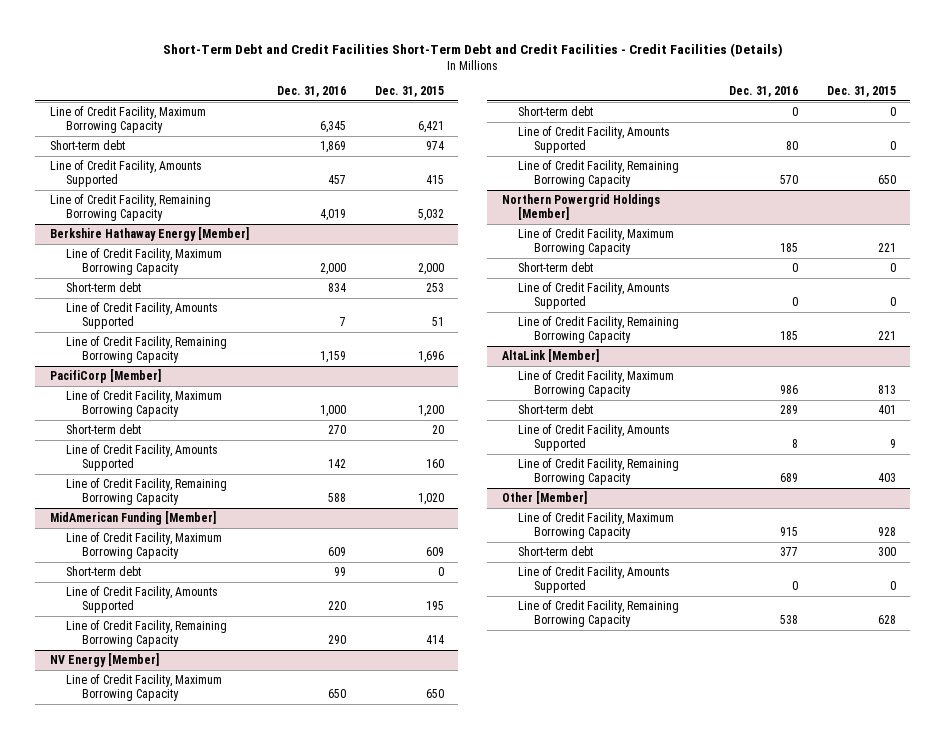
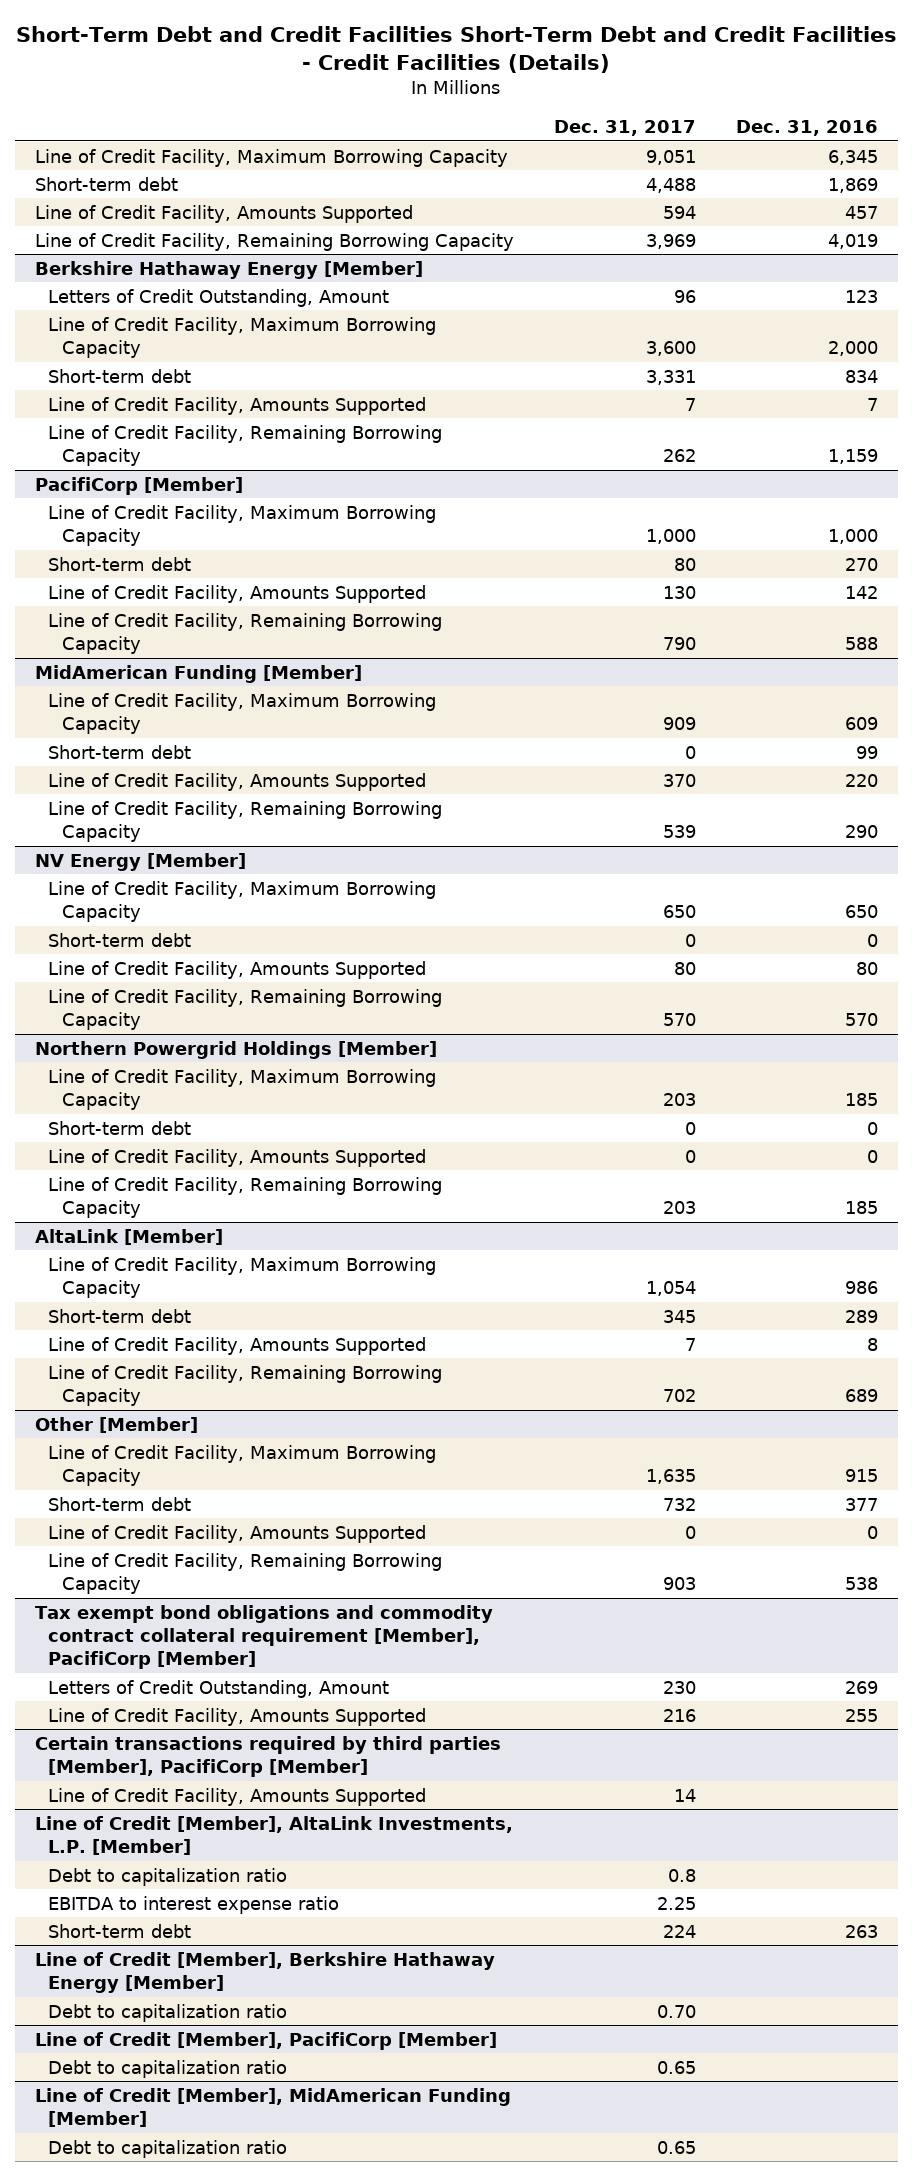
- | Dec. 31, 2016 | Dec. 31, 2015
+ | Dec. 31, 2017 | Dec. 31, 2016
@ Berkshire Hathaway Energy [Member]
+ Letters of Credit Outstanding, Amount | 96 | 123
+ Tax exempt bond obligations and commodity contract collateral requirement [Member], PacifiCorp [Member]
+ Letters of Credit Outstanding, Amount | 230 | 269
+ Line of Credit Facility, Amounts Supported | 216 | 255
+ Certain transactions required by third parties [Member], PacifiCorp [Member]
+ Line of Credit Facility, Amounts Supported | 14 |
+ Line of Credit [Member], AltaLink Investments, L.P. [Member]
+ Debt to capitalization ratio | 0.8 |
+ EBITDA to interest expense ratio | 2.25 |
+ Short-term debt | 224 | 263
+ Line of Credit [Member], Berkshire Hathaway Energy [Member]
+ Debt to capitalization ratio | 0.70 |
+ Line of Credit [Member], PacifiCorp [Member]
+ Debt to capitalization ratio | 0.65 |
+ Line of Credit [Member], MidAmerican Funding [Member]
+ Debt to capitalization ratio | 0.65 |

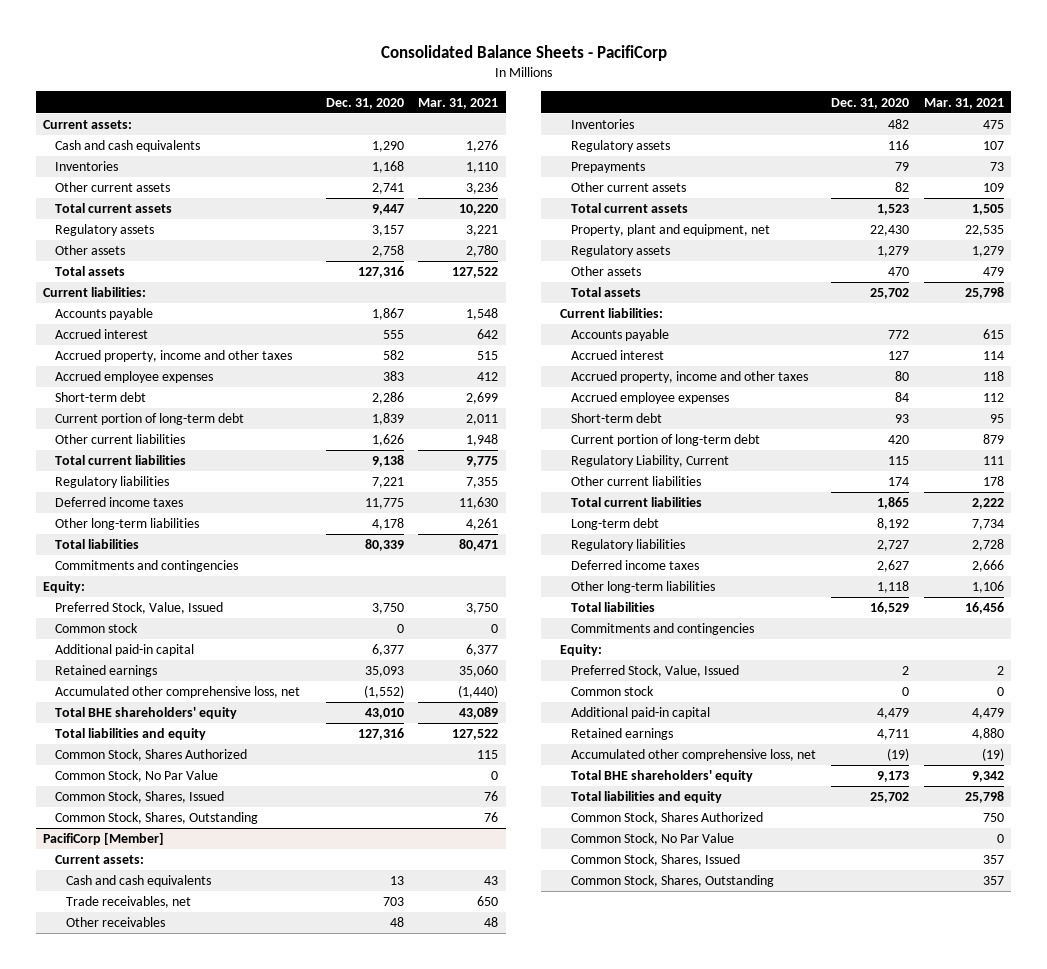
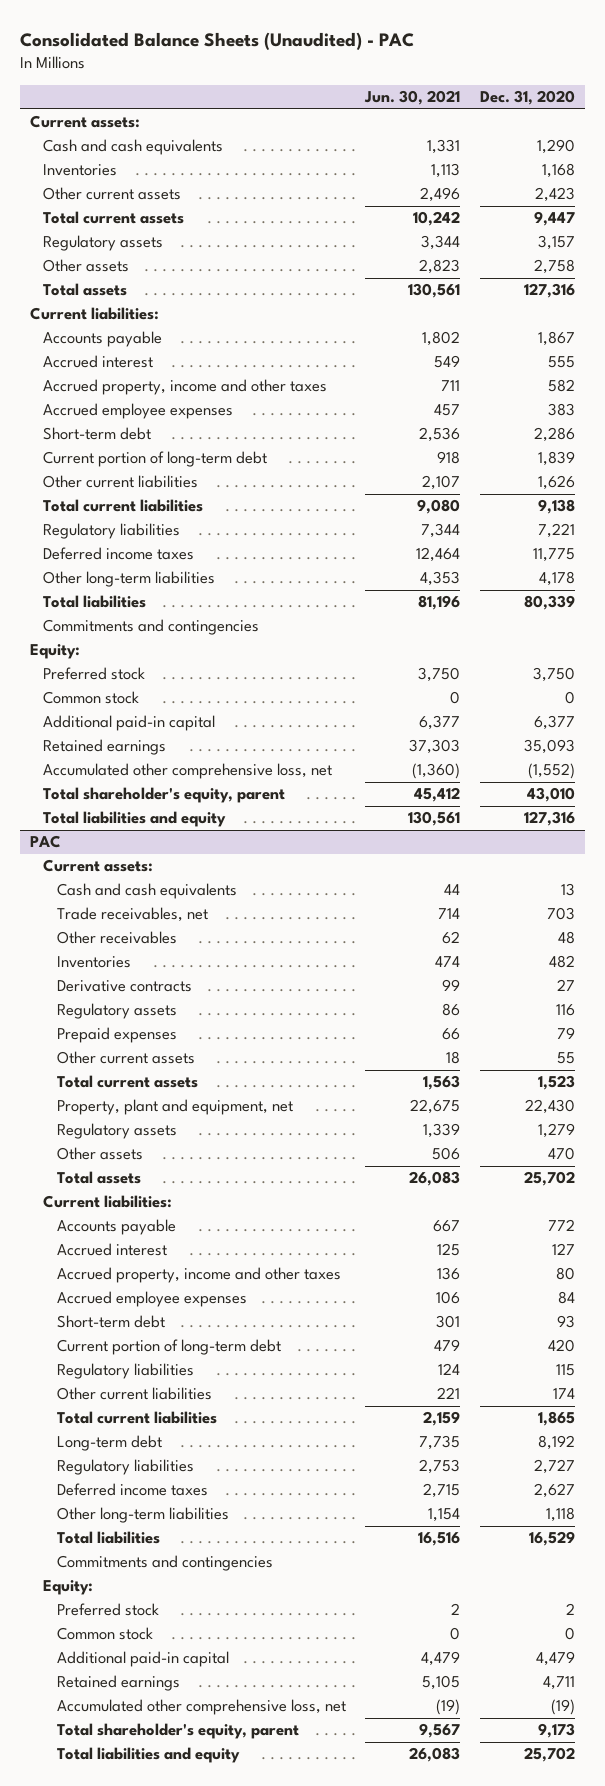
- Consolidated Balance Sheets - PacifiCorp
+ Consolidated Balance Sheets (Unaudited) - PAC
- | Dec. 31, 2020 | Mar. 31, 2021
+ | Jun. 30, 2021 | Dec. 31, 2020
- Other current assets | 2,741 | 3,236
+ Other current assets | 2,496 | 2,423
- Preferred Stock, Value, Issued | 3,750 | 3,750
+ Preferred stock | 3,750 | 3,750
- Total BHE shareholders' equity | 43,010 | 43,089
+ Total shareholder's equity, parent | 45,412 | 43,010
- Common Stock, Shares Authorized | | 115
- Common Stock, No Par Value | | 0
- Common Stock, Shares, Issued | | 76
- Common Stock, Shares, Outstanding | | 76
- PacifiCorp [Member]
+ PAC
+ Derivative contracts | 99 | 27
- Prepayments | 79 | 73
- Other current assets | 82 | 109
+ Prepaid expenses | 66 | 79
+ Other current assets | 18 | 55
- Regulatory Liability, Current | 115 | 111
+ Regulatory liabilities | 124 | 115
- Preferred Stock, Value, Issued | 2 | 2
+ Preferred stock | 2 | 2
- Total BHE shareholders' equity | 9,173 | 9,342
+ Total shareholder's equity, parent | 9,567 | 9,173
- Common Stock, Shares Authorized | | 750
- Common Stock, No Par Value | | 0
- Common Stock, Shares, Issued | | 357
- Common Stock, Shares, Outstanding | | 357

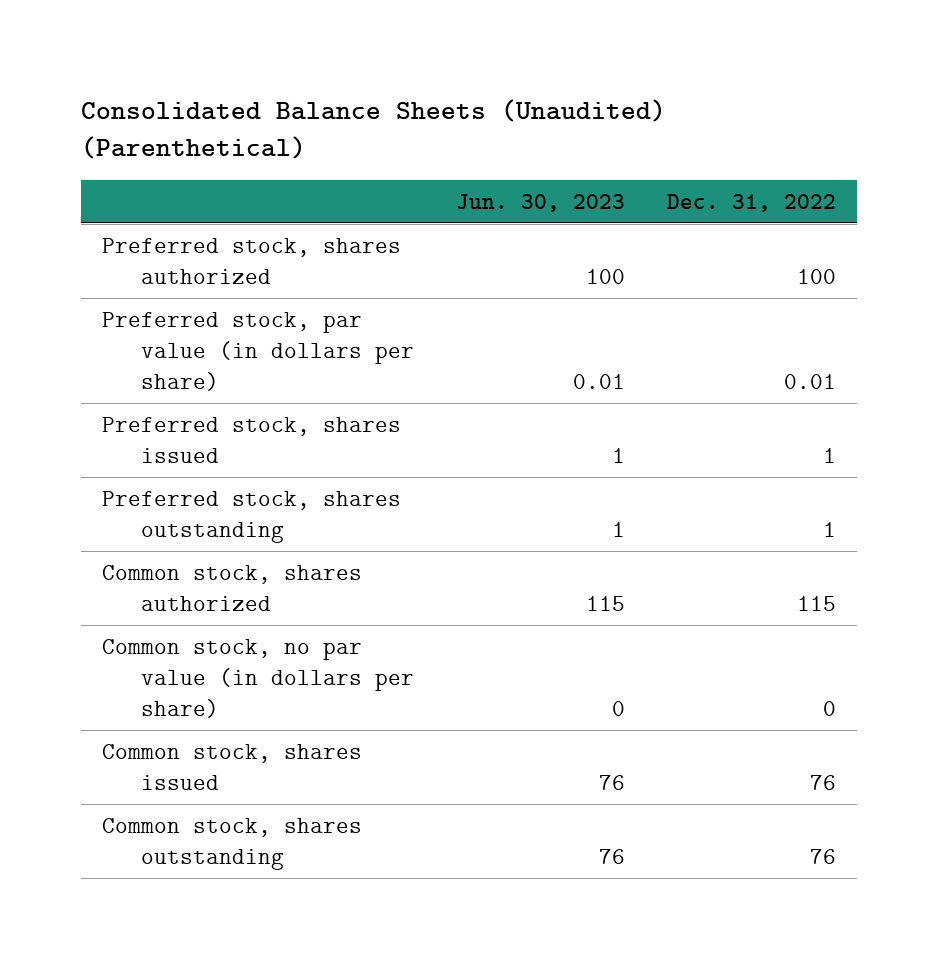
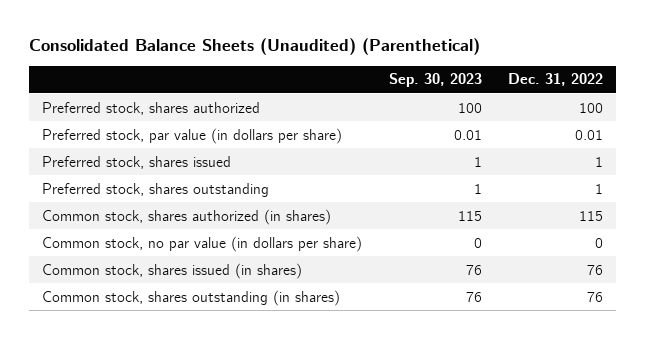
- | Jun. 30, 2023 | Dec. 31, 2022
+ | Sep. 30, 2023 | Dec. 31, 2022
- Common stock, shares authorized | 115 | 115
+ Common stock, shares authorized (in shares) | 115 | 115
- Common stock, shares issued | 76 | 76
- Common stock, shares outstanding | 76 | 76
+ Common stock, shares issued (in shares) | 76 | 76
+ Common stock, shares outstanding (in shares) | 76 | 76

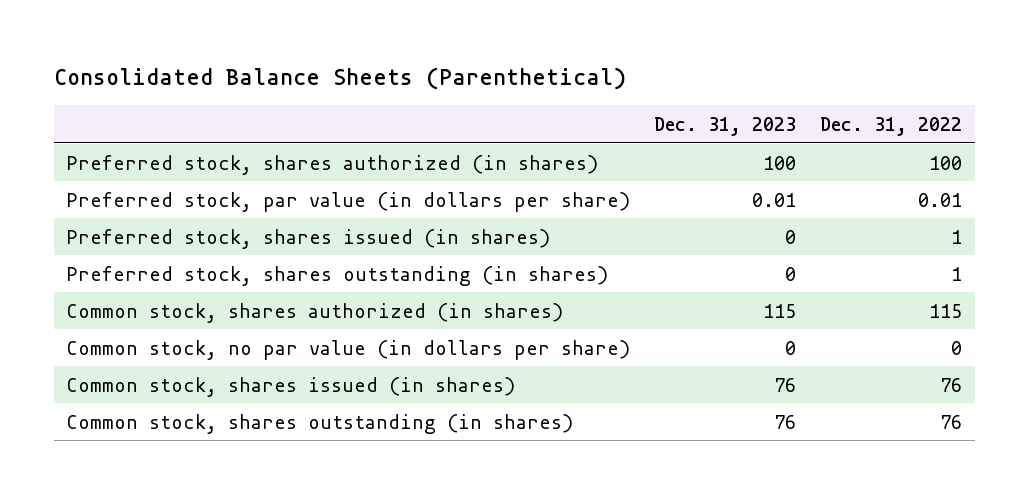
- Consolidated Balance Sheets (Unaudited) (Parenthetical)
+ Consolidated Balance Sheets (Parenthetical)
- | Sep. 30, 2023 | Dec. 31, 2022
+ | Dec. 31, 2023 | Dec. 31, 2022
- Preferred stock, shares authorized | 100 | 100
+ Preferred stock, shares authorized (in shares) | 100 | 100
- Preferred stock, shares issued | 1 | 1
- Preferred stock, shares outstanding | 1 | 1
+ Preferred stock, shares issued (in shares) | 0 | 1
+ Preferred stock, shares outstanding (in shares) | 0 | 1

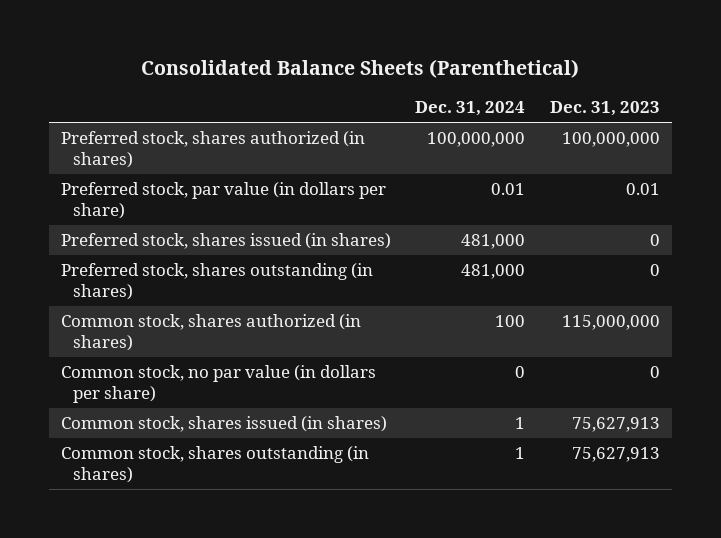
- | Dec. 31, 2023 | Dec. 31, 2022
+ | Dec. 31, 2024 | Dec. 31, 2023
- Preferred stock, shares authorized (in shares) | 100 | 100
+ Preferred stock, shares authorized (in shares) | 100,000,000 | 100,000,000
- Common stock, shares authorized (in shares) | 115 | 115
+ Common stock, shares authorized (in shares) | 100 | 115,000,000
- Common stock, shares issued (in shares) | 76 | 76
- Common stock, shares outstanding (in shares) | 76 | 76
+ Common stock, shares issued (in shares) | 1 | 75,627,913
+ Common stock, shares outstanding (in shares) | 1 | 75,627,913

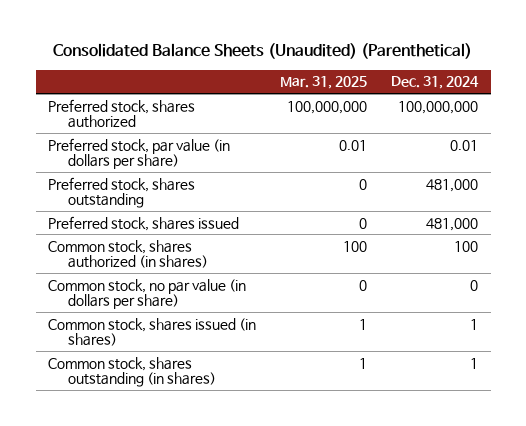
- Consolidated Balance Sheets (Parenthetical)
+ Consolidated Balance Sheets (Unaudited) (Parenthetical)
- | Dec. 31, 2024 | Dec. 31, 2023
+ | Mar. 31, 2025 | Dec. 31, 2024
- Preferred stock, shares authorized (in shares) | 100,000,000 | 100,000,000
+ Preferred stock, shares authorized | 100,000,000 | 100,000,000
- Preferred stock, shares issued (in shares) | 481,000 | 0
- Preferred stock, shares outstanding (in shares) | 481,000 | 0
+ Preferred stock, shares outstanding | 0 | 481,000
+ Preferred stock, shares issued | 0 | 481,000

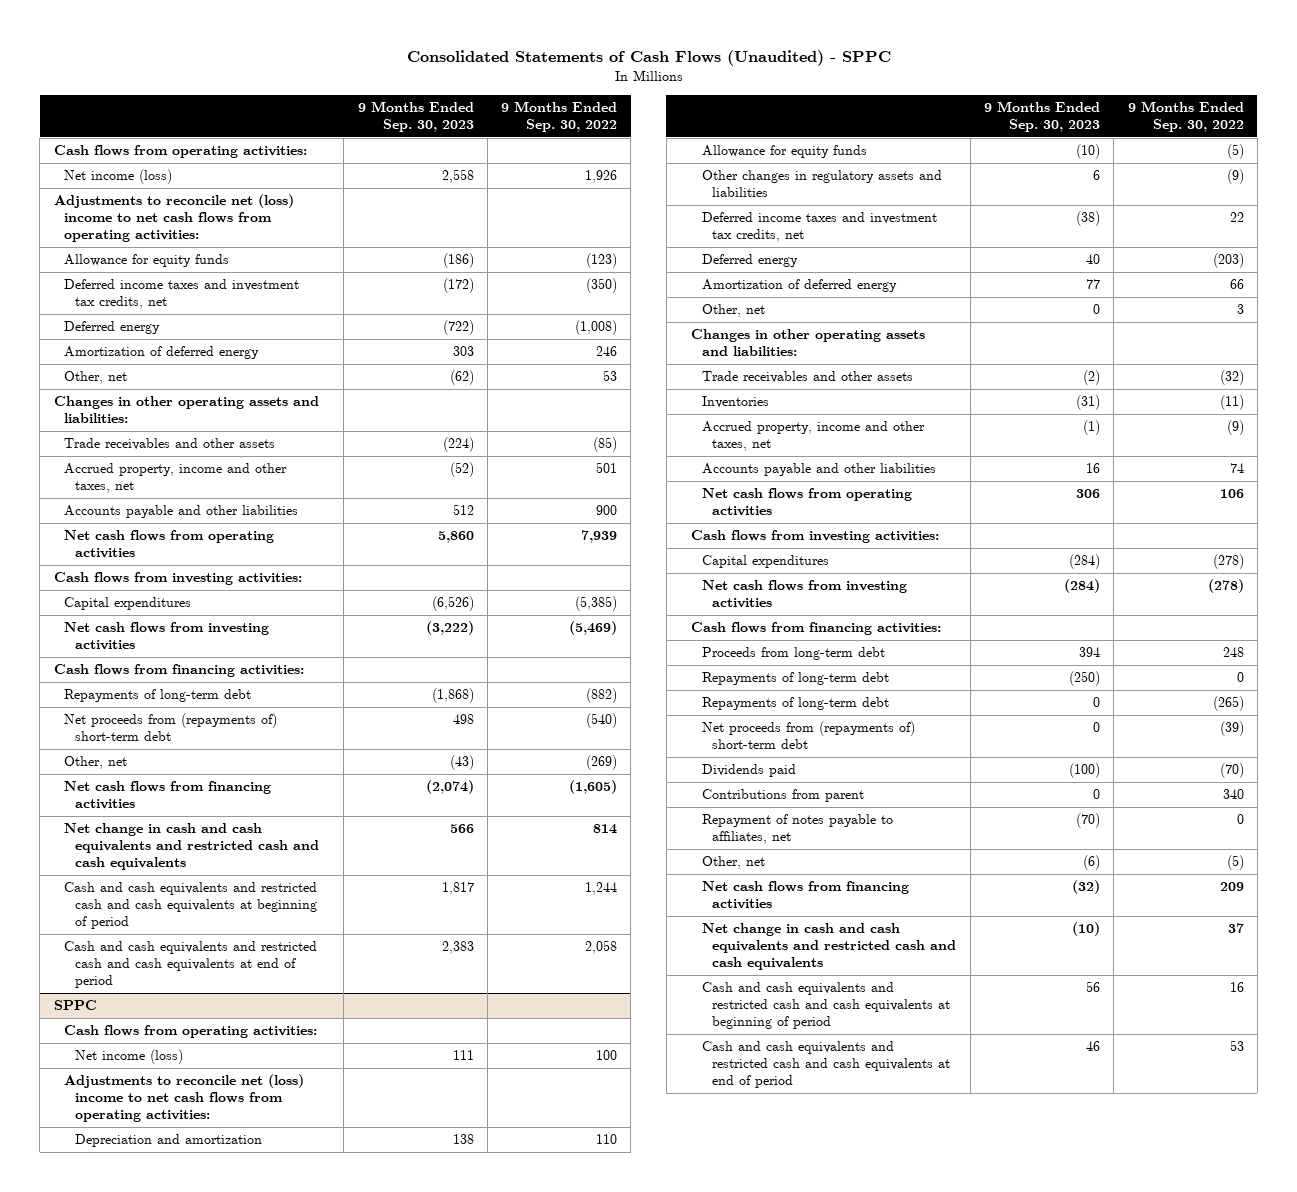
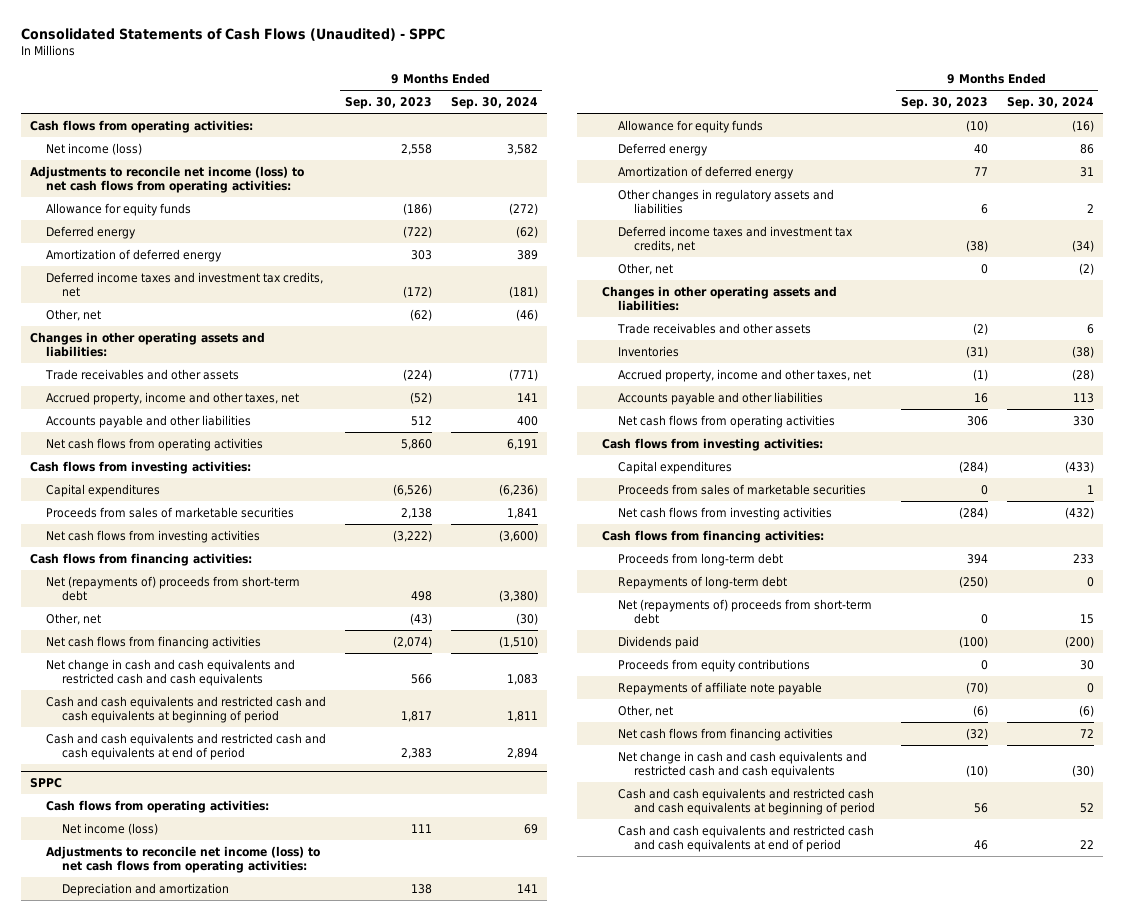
- | 9 Months Ended Sep. 30, 2023 | 9 Months Ended Sep. 30, 2022
+ | 9 Months Ended Sep. 30, 2023 | 9 Months Ended Sep. 30, 2024
- Adjustments to reconcile net (loss) income to net cash flows from operating activities:
+ Adjustments to reconcile net income (loss) to net cash flows from operating activities:
moved down: Deferred income taxes and investment tax credits, net | (172) | (181)
+ Proceeds from sales of marketable securities | 2,138 | 1,841
- Repayments of long-term debt | (1,868) | (882)
- Net proceeds from (repayments of) short-term debt | 498 | (540)
+ Net (repayments of) proceeds from short-term debt | 498 | (3,380)
@ SPPC
- Adjustments to reconcile net (loss) income to net cash flows from operating activities:
+ Adjustments to reconcile net income (loss) to net cash flows from operating activities:
moved down: Other changes in regulatory assets and liabilities | 6 | 2
moved down: Deferred income taxes and investment tax credits, net | (38) | (34)
+ Proceeds from sales of marketable securities | 0 | 1
- Repayments of long-term debt | 0 | (265)
- Net proceeds from (repayments of) short-term debt | 0 | (39)
+ Net (repayments of) proceeds from short-term debt | 0 | 15
- Contributions from parent | 0 | 340
- Repayment of notes payable to affiliates, net | (70) | 0
+ Proceeds from equity contributions | 0 | 30
+ Repayments of affiliate note payable | (70) | 0

